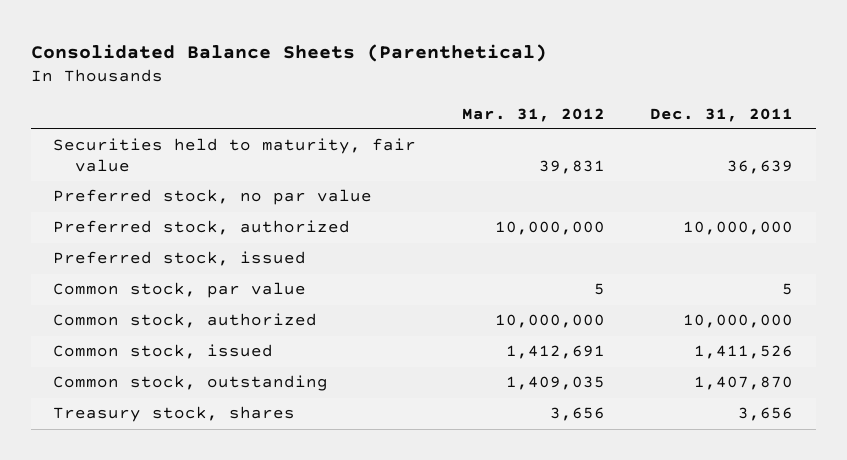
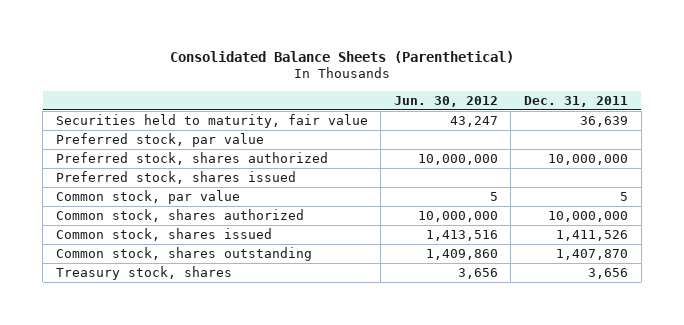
- | Mar. 31, 2012 | Dec. 31, 2011
+ | Jun. 30, 2012 | Dec. 31, 2011
- Preferred stock, no par value
- Preferred stock, authorized | 10,000,000 | 10,000,000
- Preferred stock, issued
+ Preferred stock, par value
+ Preferred stock, shares authorized | 10,000,000 | 10,000,000
+ Preferred stock, shares issued
- Common stock, authorized | 10,000,000 | 10,000,000
- Common stock, issued | 1,412,691 | 1,411,526
- Common stock, outstanding | 1,409,035 | 1,407,870
+ Common stock, shares authorized | 10,000,000 | 10,000,000
+ Common stock, shares issued | 1,413,516 | 1,411,526
+ Common stock, shares outstanding | 1,409,860 | 1,407,870

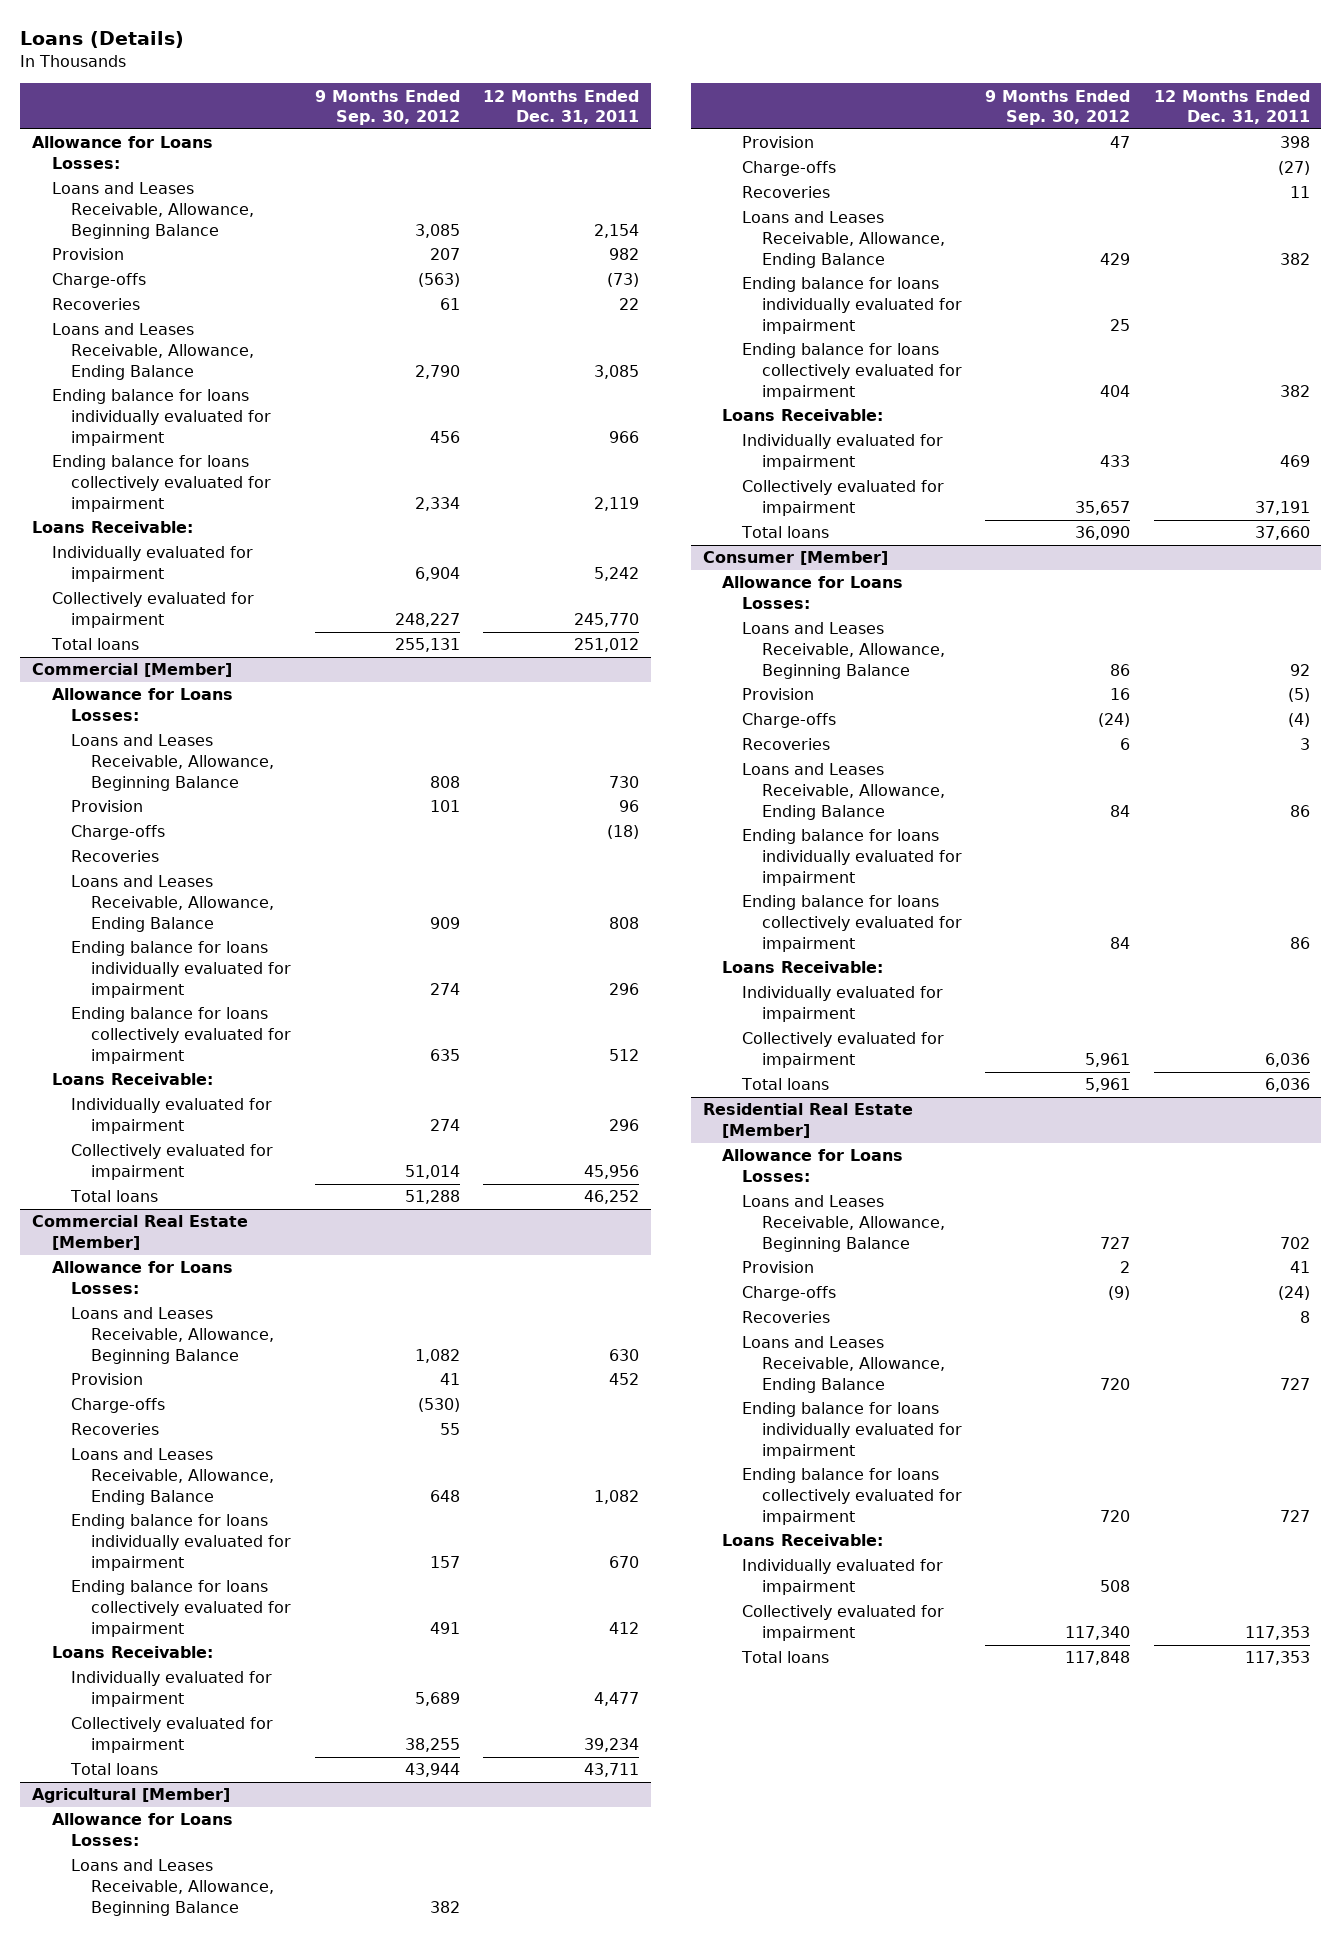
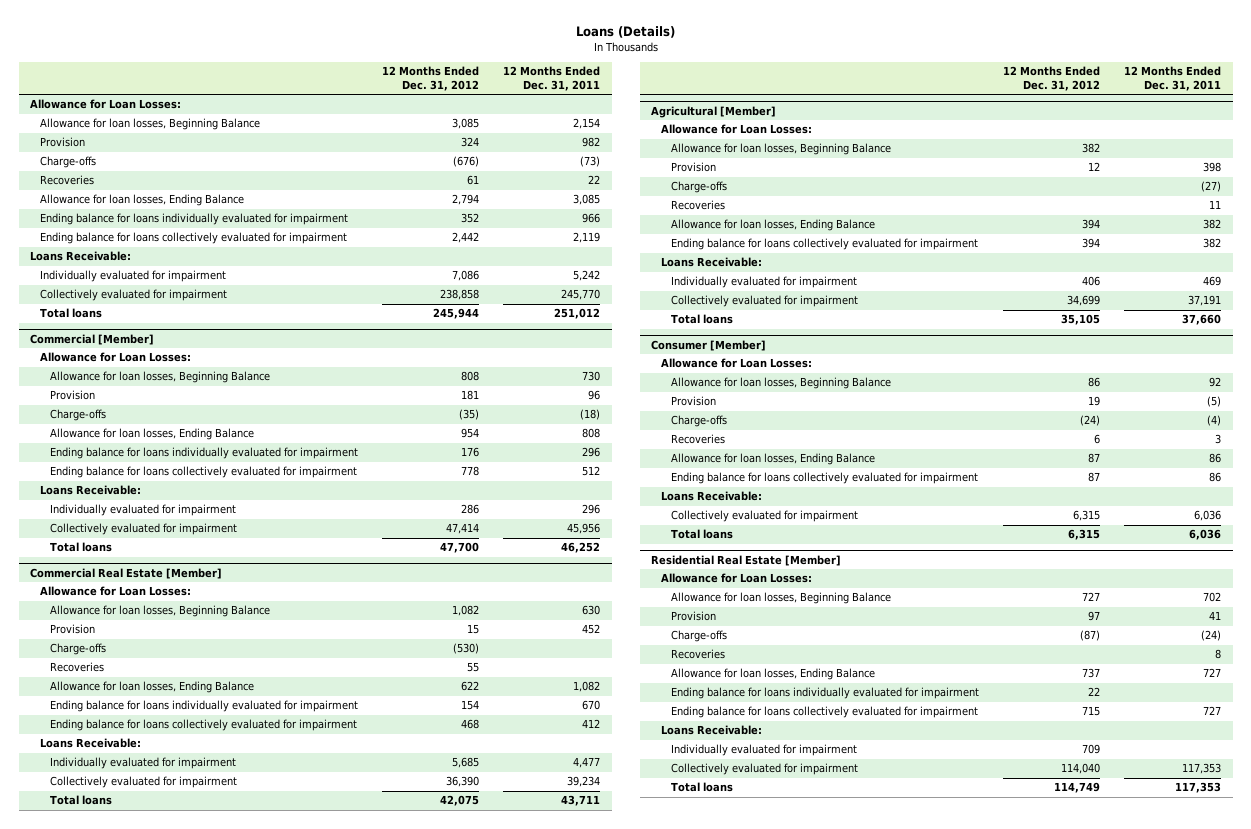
- | 9 Months Ended Sep. 30, 2012 | 12 Months Ended Dec. 31, 2011
+ | 12 Months Ended Dec. 31, 2012 | 12 Months Ended Dec. 31, 2011
- Allowance for Loans Losses:
- Loans and Leases Receivable, Allowance, Beginning Balance | 3,085 | 2,154
+ Allowance for Loan Losses:
+ Allowance for loan losses, Beginning Balance | 3,085 | 2,154
- Loans and Leases Receivable, Allowance, Ending Balance | 2,790 | 3,085
+ Allowance for loan losses, Ending Balance | 2,794 | 3,085
@ Commercial [Member]
- Allowance for Loans Losses:
- Loans and Leases Receivable, Allowance, Beginning Balance | 808 | 730
+ Allowance for Loan Losses:
+ Allowance for loan losses, Beginning Balance | 808 | 730
- Recoveries
- Loans and Leases Receivable, Allowance, Ending Balance | 909 | 808
+ Allowance for loan losses, Ending Balance | 954 | 808
@ Commercial Real Estate [Member]
- Allowance for Loans Losses:
- Loans and Leases Receivable, Allowance, Beginning Balance | 1,082 | 630
+ Allowance for Loan Losses:
+ Allowance for loan losses, Beginning Balance | 1,082 | 630
- Loans and Leases Receivable, Allowance, Ending Balance | 648 | 1,082
+ Allowance for loan losses, Ending Balance | 622 | 1,082
@ Agricultural [Member]
- Allowance for Loans Losses:
- Loans and Leases Receivable, Allowance, Beginning Balance | 382 |
+ Allowance for Loan Losses:
+ Allowance for loan losses, Beginning Balance | 382 |
- Loans and Leases Receivable, Allowance, Ending Balance | 429 | 382
- Ending balance for loans individually evaluated for impairment | 25 |
+ Allowance for loan losses, Ending Balance | 394 | 382
@ Consumer [Member]
- Allowance for Loans Losses:
- Loans and Leases Receivable, Allowance, Beginning Balance | 86 | 92
+ Allowance for Loan Losses:
+ Allowance for loan losses, Beginning Balance | 86 | 92
- Loans and Leases Receivable, Allowance, Ending Balance | 84 | 86
- Ending balance for loans individually evaluated for impairment
+ Allowance for loan losses, Ending Balance | 87 | 86
- Individually evaluated for impairment
@ Residential Real Estate [Member]
- Allowance for Loans Losses:
- Loans and Leases Receivable, Allowance, Beginning Balance | 727 | 702
+ Allowance for Loan Losses:
+ Allowance for loan losses, Beginning Balance | 727 | 702
- Loans and Leases Receivable, Allowance, Ending Balance | 720 | 727
+ Allowance for loan losses, Ending Balance | 737 | 727

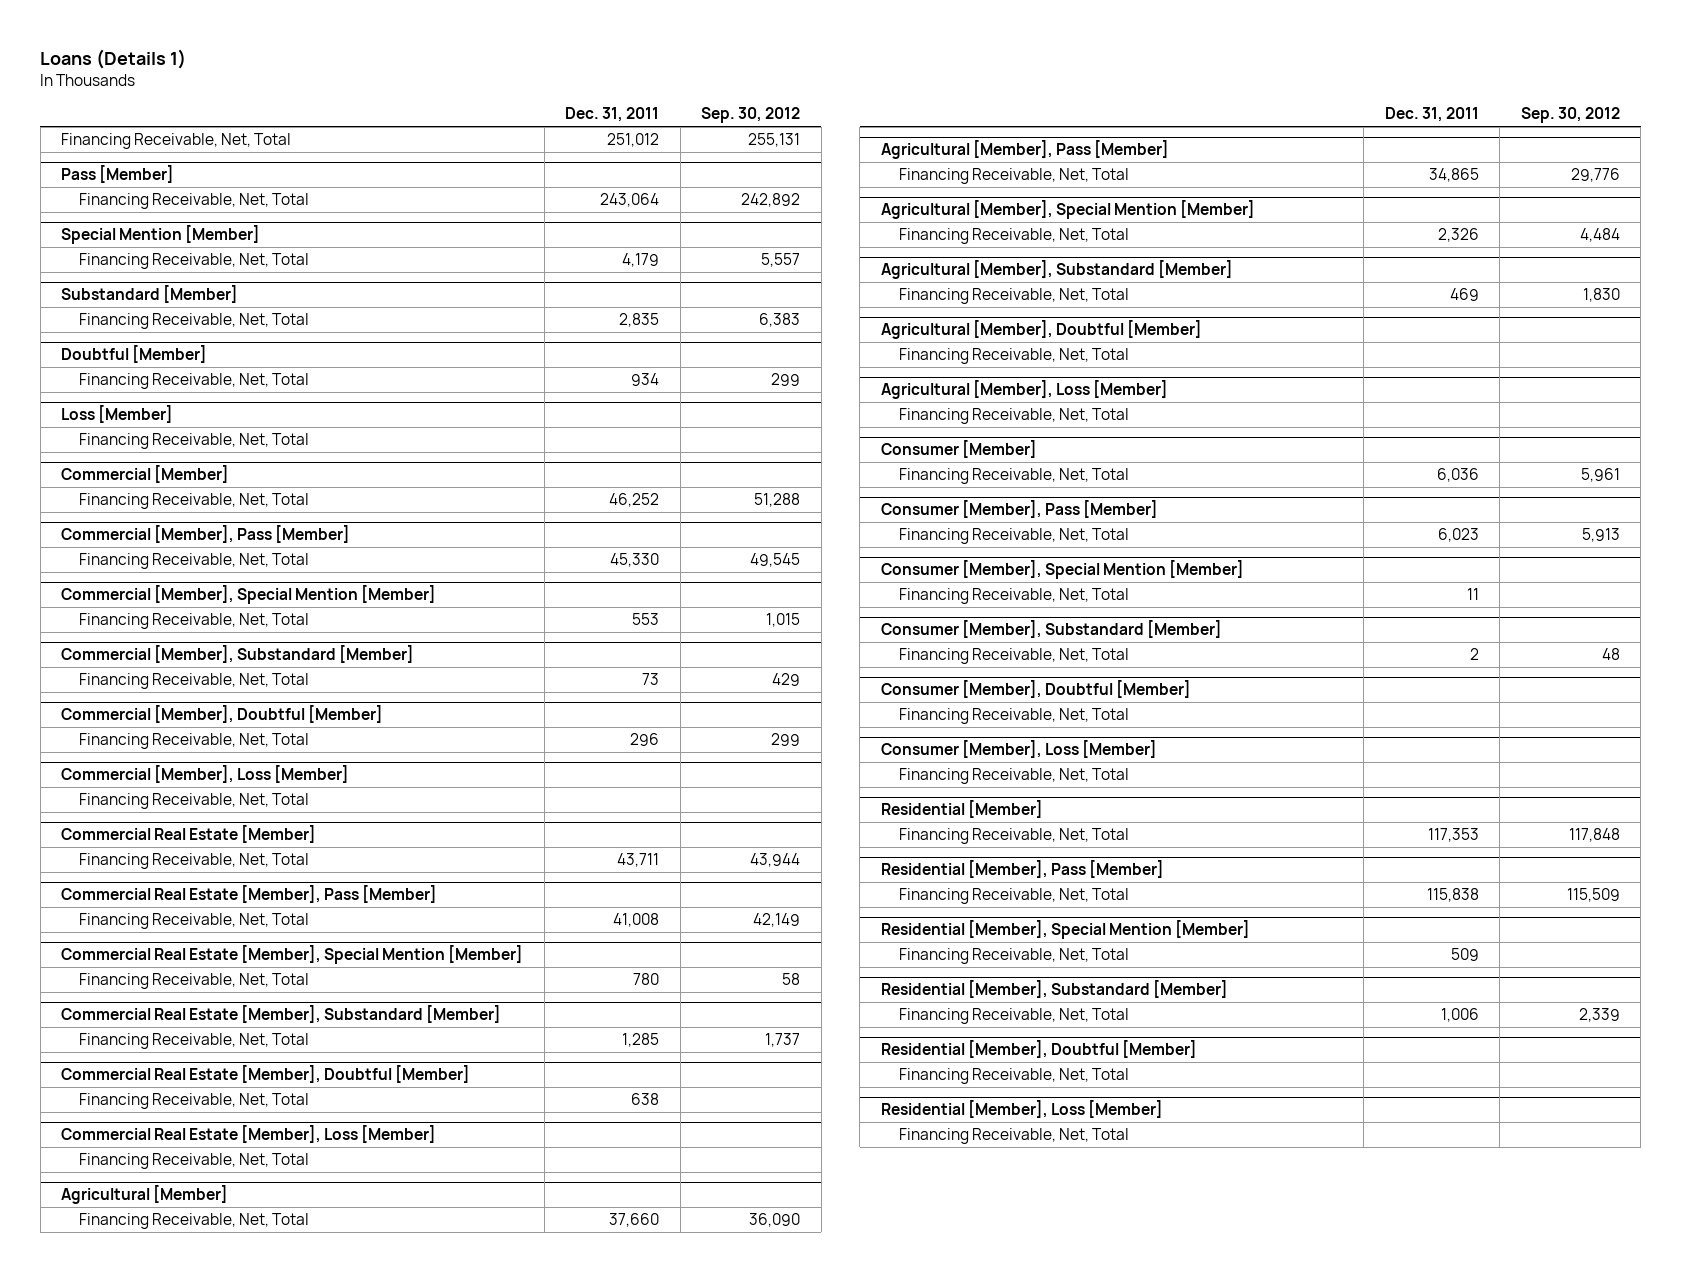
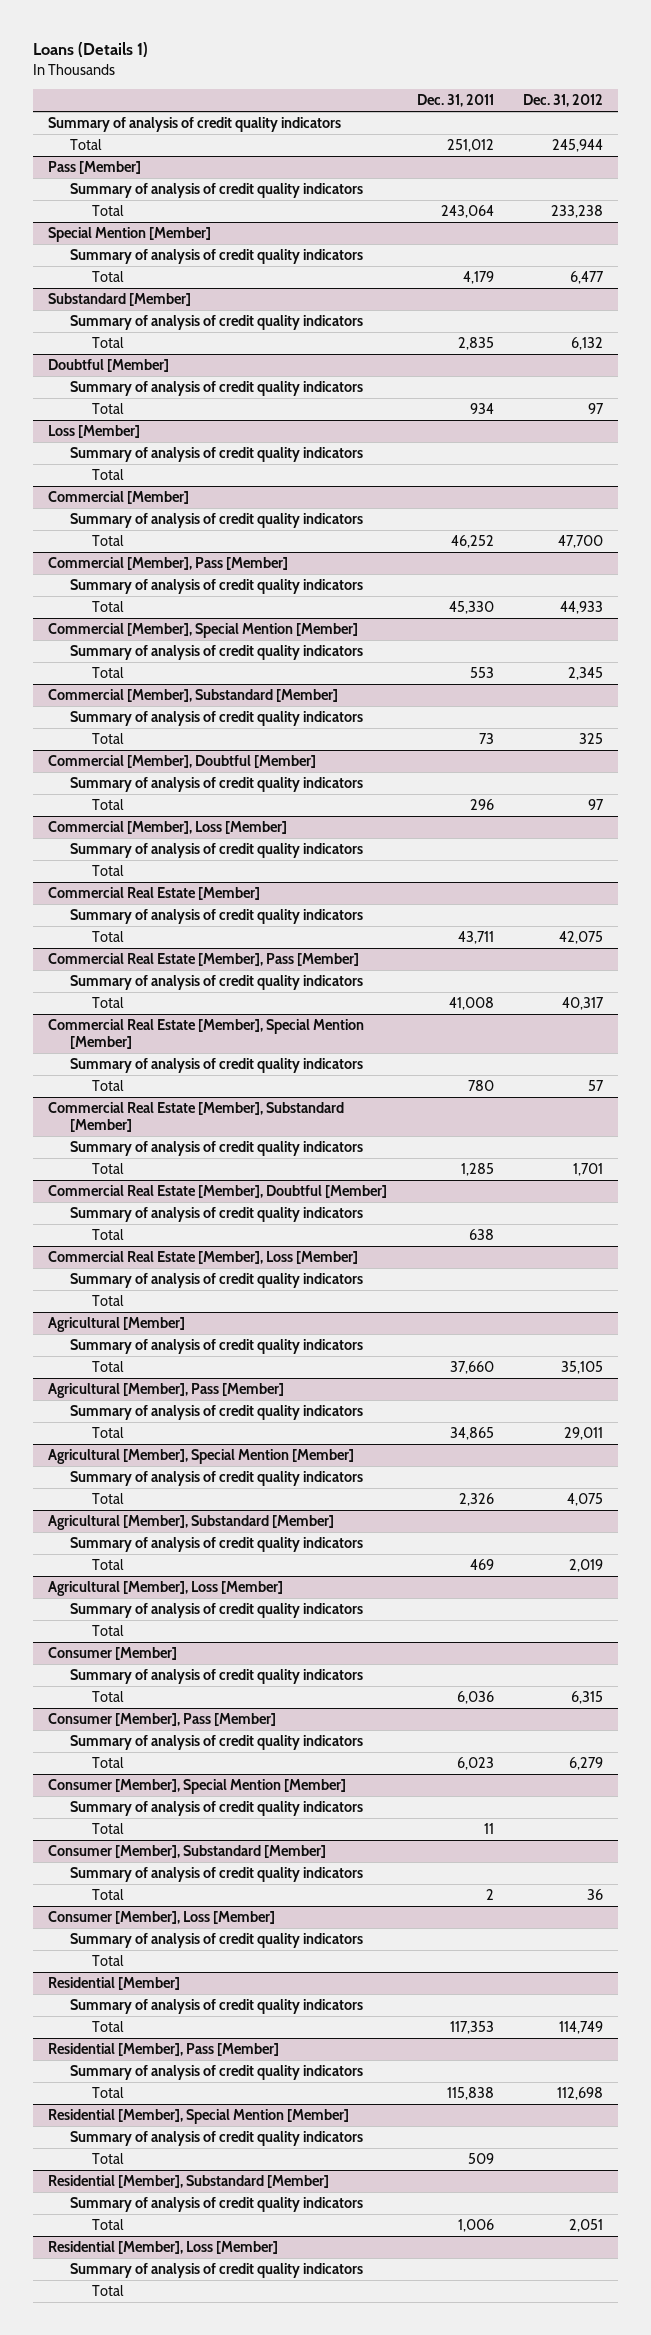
- | Dec. 31, 2011 | Sep. 30, 2012
+ | Dec. 31, 2011 | Dec. 31, 2012
- Financing Receivable, Net, Total | 251,012 | 255,131
+ Summary of analysis of credit quality indicators
+ Total | 251,012 | 245,944
@ Pass [Member]
- Financing Receivable, Net, Total | 243,064 | 242,892
+ Summary of analysis of credit quality indicators
+ Total | 243,064 | 233,238
@ Special Mention [Member]
- Financing Receivable, Net, Total | 4,179 | 5,557
+ Summary of analysis of credit quality indicators
+ Total | 4,179 | 6,477
@ Substandard [Member]
- Financing Receivable, Net, Total | 2,835 | 6,383
+ Summary of analysis of credit quality indicators
+ Total | 2,835 | 6,132
@ Doubtful [Member]
- Financing Receivable, Net, Total | 934 | 299
+ Summary of analysis of credit quality indicators
+ Total | 934 | 97
@ Loss [Member]
- Financing Receivable, Net, Total
+ Summary of analysis of credit quality indicators
+ Total
@ Commercial [Member]
- Financing Receivable, Net, Total | 46,252 | 51,288
+ Summary of analysis of credit quality indicators
+ Total | 46,252 | 47,700
@ Commercial [Member], Pass [Member]
- Financing Receivable, Net, Total | 45,330 | 49,545
+ Summary of analysis of credit quality indicators
+ Total | 45,330 | 44,933
@ Commercial [Member], Special Mention [Member]
- Financing Receivable, Net, Total | 553 | 1,015
+ Summary of analysis of credit quality indicators
+ Total | 553 | 2,345
@ Commercial [Member], Substandard [Member]
- Financing Receivable, Net, Total | 73 | 429
+ Summary of analysis of credit quality indicators
+ Total | 73 | 325
@ Commercial [Member], Doubtful [Member]
- Financing Receivable, Net, Total | 296 | 299
+ Summary of analysis of credit quality indicators
+ Total | 296 | 97
@ Commercial [Member], Loss [Member]
- Financing Receivable, Net, Total
+ Summary of analysis of credit quality indicators
+ Total
@ Commercial Real Estate [Member]
- Financing Receivable, Net, Total | 43,711 | 43,944
+ Summary of analysis of credit quality indicators
+ Total | 43,711 | 42,075
@ Commercial Real Estate [Member], Pass [Member]
- Financing Receivable, Net, Total | 41,008 | 42,149
+ Summary of analysis of credit quality indicators
+ Total | 41,008 | 40,317
@ Commercial Real Estate [Member], Special Mention [Member]
- Financing Receivable, Net, Total | 780 | 58
+ Summary of analysis of credit quality indicators
+ Total | 780 | 57
@ Commercial Real Estate [Member], Substandard [Member]
- Financing Receivable, Net, Total | 1,285 | 1,737
+ Summary of analysis of credit quality indicators
+ Total | 1,285 | 1,701
@ Commercial Real Estate [Member], Doubtful [Member]
- Financing Receivable, Net, Total | 638 |
+ Summary of analysis of credit quality indicators
+ Total | 638 |
@ Commercial Real Estate [Member], Loss [Member]
- Financing Receivable, Net, Total
+ Summary of analysis of credit quality indicators
+ Total
@ Agricultural [Member]
- Financing Receivable, Net, Total | 37,660 | 36,090
+ Summary of analysis of credit quality indicators
+ Total | 37,660 | 35,105
@ Agricultural [Member], Pass [Member]
- Financing Receivable, Net, Total | 34,865 | 29,776
+ Summary of analysis of credit quality indicators
+ Total | 34,865 | 29,011
@ Agricultural [Member], Special Mention [Member]
- Financing Receivable, Net, Total | 2,326 | 4,484
+ Summary of analysis of credit quality indicators
+ Total | 2,326 | 4,075
@ Agricultural [Member], Substandard [Member]
- Financing Receivable, Net, Total | 469 | 1,830
- Agricultural [Member], Doubtful [Member]
- Financing Receivable, Net, Total
@ Agricultural [Member], Substandard [Member]
+ Summary of analysis of credit quality indicators
+ Total | 469 | 2,019
@ Agricultural [Member], Loss [Member]
- Financing Receivable, Net, Total
+ Summary of analysis of credit quality indicators
+ Total
@ Consumer [Member]
- Financing Receivable, Net, Total | 6,036 | 5,961
+ Summary of analysis of credit quality indicators
+ Total | 6,036 | 6,315
@ Consumer [Member], Pass [Member]
- Financing Receivable, Net, Total | 6,023 | 5,913
+ Summary of analysis of credit quality indicators
+ Total | 6,023 | 6,279
@ Consumer [Member], Special Mention [Member]
- Financing Receivable, Net, Total | 11 |
+ Summary of analysis of credit quality indicators
+ Total | 11 |
@ Consumer [Member], Substandard [Member]
- Financing Receivable, Net, Total | 2 | 48
- Consumer [Member], Doubtful [Member]
- Financing Receivable, Net, Total
@ Consumer [Member], Substandard [Member]
+ Summary of analysis of credit quality indicators
+ Total | 2 | 36
@ Consumer [Member], Loss [Member]
- Financing Receivable, Net, Total
+ Summary of analysis of credit quality indicators
+ Total
@ Residential [Member]
- Financing Receivable, Net, Total | 117,353 | 117,848
+ Summary of analysis of credit quality indicators
+ Total | 117,353 | 114,749
@ Residential [Member], Pass [Member]
- Financing Receivable, Net, Total | 115,838 | 115,509
+ Summary of analysis of credit quality indicators
+ Total | 115,838 | 112,698
@ Residential [Member], Special Mention [Member]
- Financing Receivable, Net, Total | 509 |
+ Summary of analysis of credit quality indicators
+ Total | 509 |
@ Residential [Member], Substandard [Member]
- Financing Receivable, Net, Total | 1,006 | 2,339
- Residential [Member], Doubtful [Member]
- Financing Receivable, Net, Total
@ Residential [Member], Substandard [Member]
+ Summary of analysis of credit quality indicators
+ Total | 1,006 | 2,051
@ Residential [Member], Loss [Member]
- Financing Receivable, Net, Total
+ Summary of analysis of credit quality indicators
+ Total

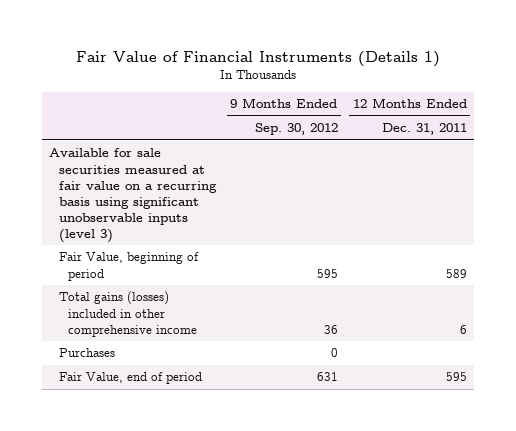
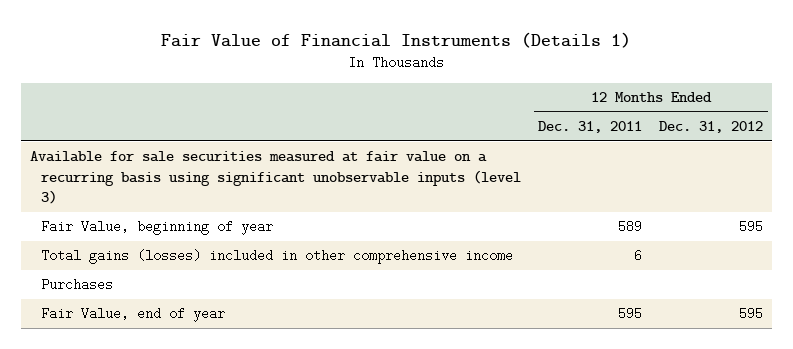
- | 9 Months Ended Sep. 30, 2012 | 12 Months Ended Dec. 31, 2011
+ | 12 Months Ended Dec. 31, 2011 | 12 Months Ended Dec. 31, 2012
- Fair Value, beginning of period | 595 | 589
+ Fair Value, beginning of year | 589 | 595
- Fair Value, end of period | 631 | 595
+ Fair Value, end of year | 595 | 595

